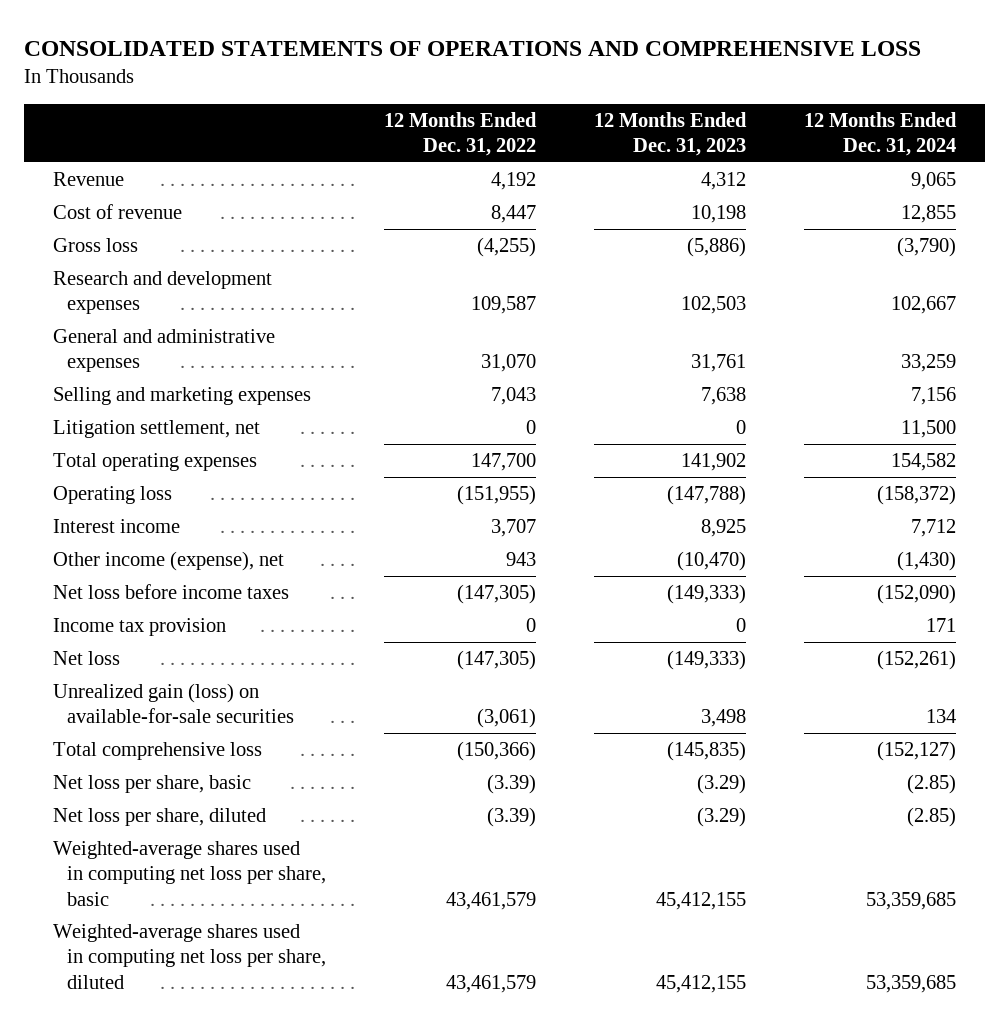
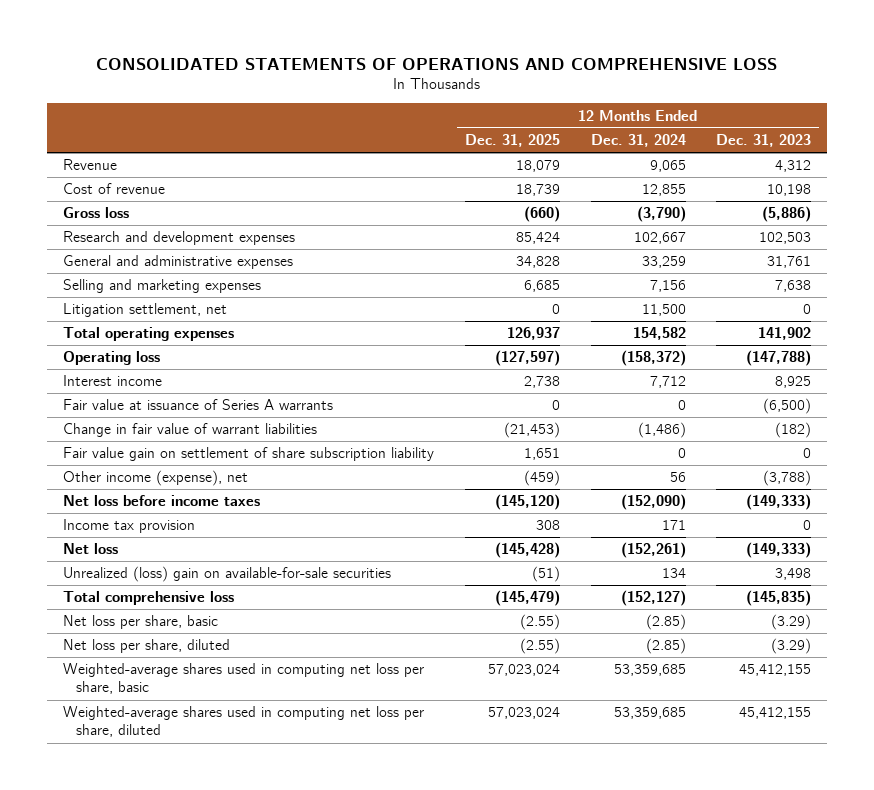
- | 12 Months Ended Dec. 31, 2022 | 12 Months Ended Dec. 31, 2023 | 12 Months Ended Dec. 31, 2024
+ | 12 Months Ended Dec. 31, 2025 | 12 Months Ended Dec. 31, 2024 | 12 Months Ended Dec. 31, 2023
- Other income (expense), net | 943 | (10,470) | (1,430)
+ Fair value at issuance of Series A warrants | 0 | 0 | (6,500)
+ Change in fair value of warrant liabilities | (21,453) | (1,486) | (182)
+ Fair value gain on settlement of share subscription liability | 1,651 | 0 | 0
+ Other income (expense), net | (459) | 56 | (3,788)
- Unrealized gain (loss) on available-for-sale securities | (3,061) | 3,498 | 134
+ Unrealized (loss) gain on available-for-sale securities | (51) | 134 | 3,498

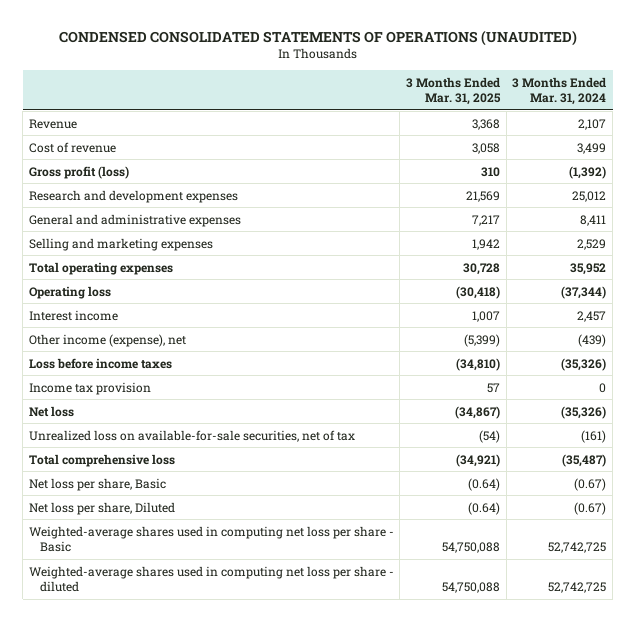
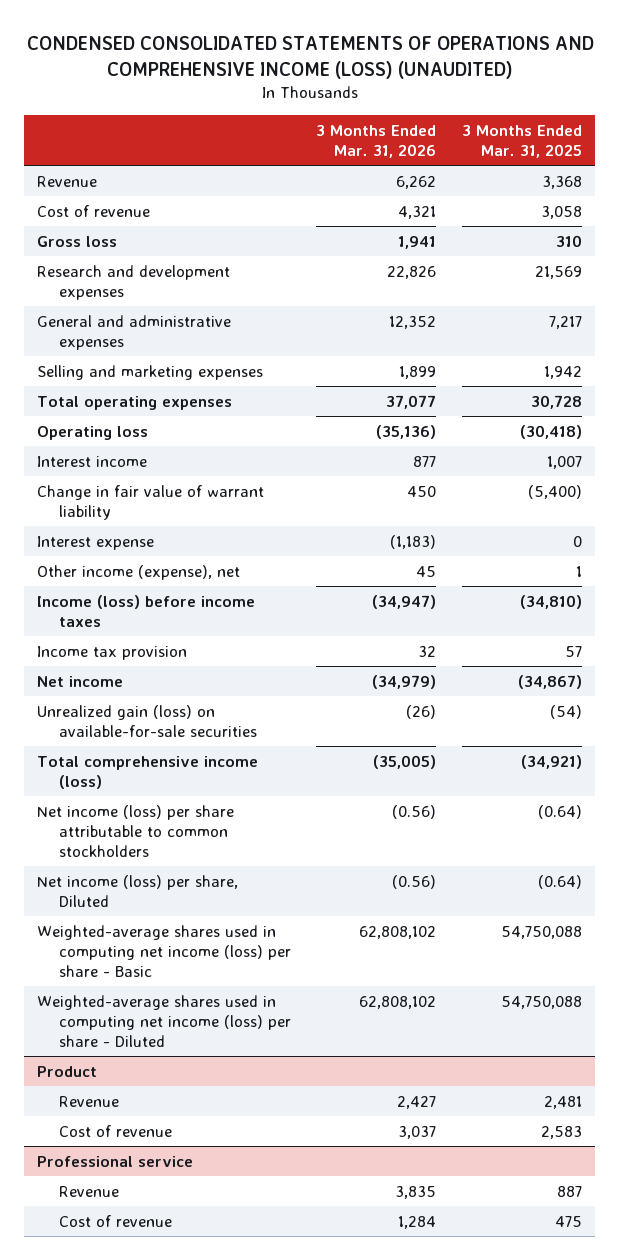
- CONDENSED CONSOLIDATED STATEMENTS OF OPERATIONS (UNAUDITED)
+ CONDENSED CONSOLIDATED STATEMENTS OF OPERATIONS AND COMPREHENSIVE INCOME (LOSS) (UNAUDITED)
- | 3 Months Ended Mar. 31, 2025 | 3 Months Ended Mar. 31, 2024
+ | 3 Months Ended Mar. 31, 2026 | 3 Months Ended Mar. 31, 2025
- Gross profit (loss) | 310 | (1,392)
+ Gross loss | 1,941 | 310
- Other income (expense), net | (5,399) | (439)
- Loss before income taxes | (34,810) | (35,326)
+ Change in fair value of warrant liability | 450 | (5,400)
+ Interest expense | (1,183) | 0
+ Other income (expense), net | 45 | 1
+ Income (loss) before income taxes | (34,947) | (34,810)
- Net loss | (34,867) | (35,326)
- Unrealized loss on available-for-sale securities, net of tax | (54) | (161)
- Total comprehensive loss | (34,921) | (35,487)
- Net loss per share, Basic | (0.64) | (0.67)
- Net loss per share, Diluted | (0.64) | (0.67)
- Weighted-average shares used in computing net loss per share - Basic | 54,750,088 | 52,742,725
- Weighted-average shares used in computing net loss per share - diluted | 54,750,088 | 52,742,725
+ Net income | (34,979) | (34,867)
+ Unrealized gain (loss) on available-for-sale securities | (26) | (54)
+ Total comprehensive income (loss) | (35,005) | (34,921)
+ Net income (loss) per share attributable to common stockholders | (0.56) | (0.64)
+ Net income (loss) per share, Diluted | (0.56) | (0.64)
+ Weighted-average shares used in computing net income (loss) per share - Basic | 62,808,102 | 54,750,088
+ Weighted-average shares used in computing net income (loss) per share - Diluted | 62,808,102 | 54,750,088
+ Product
+ Revenue | 2,427 | 2,481
+ Cost of revenue | 3,037 | 2,583
+ Professional service
+ Revenue | 3,835 | 887
+ Cost of revenue | 1,284 | 475

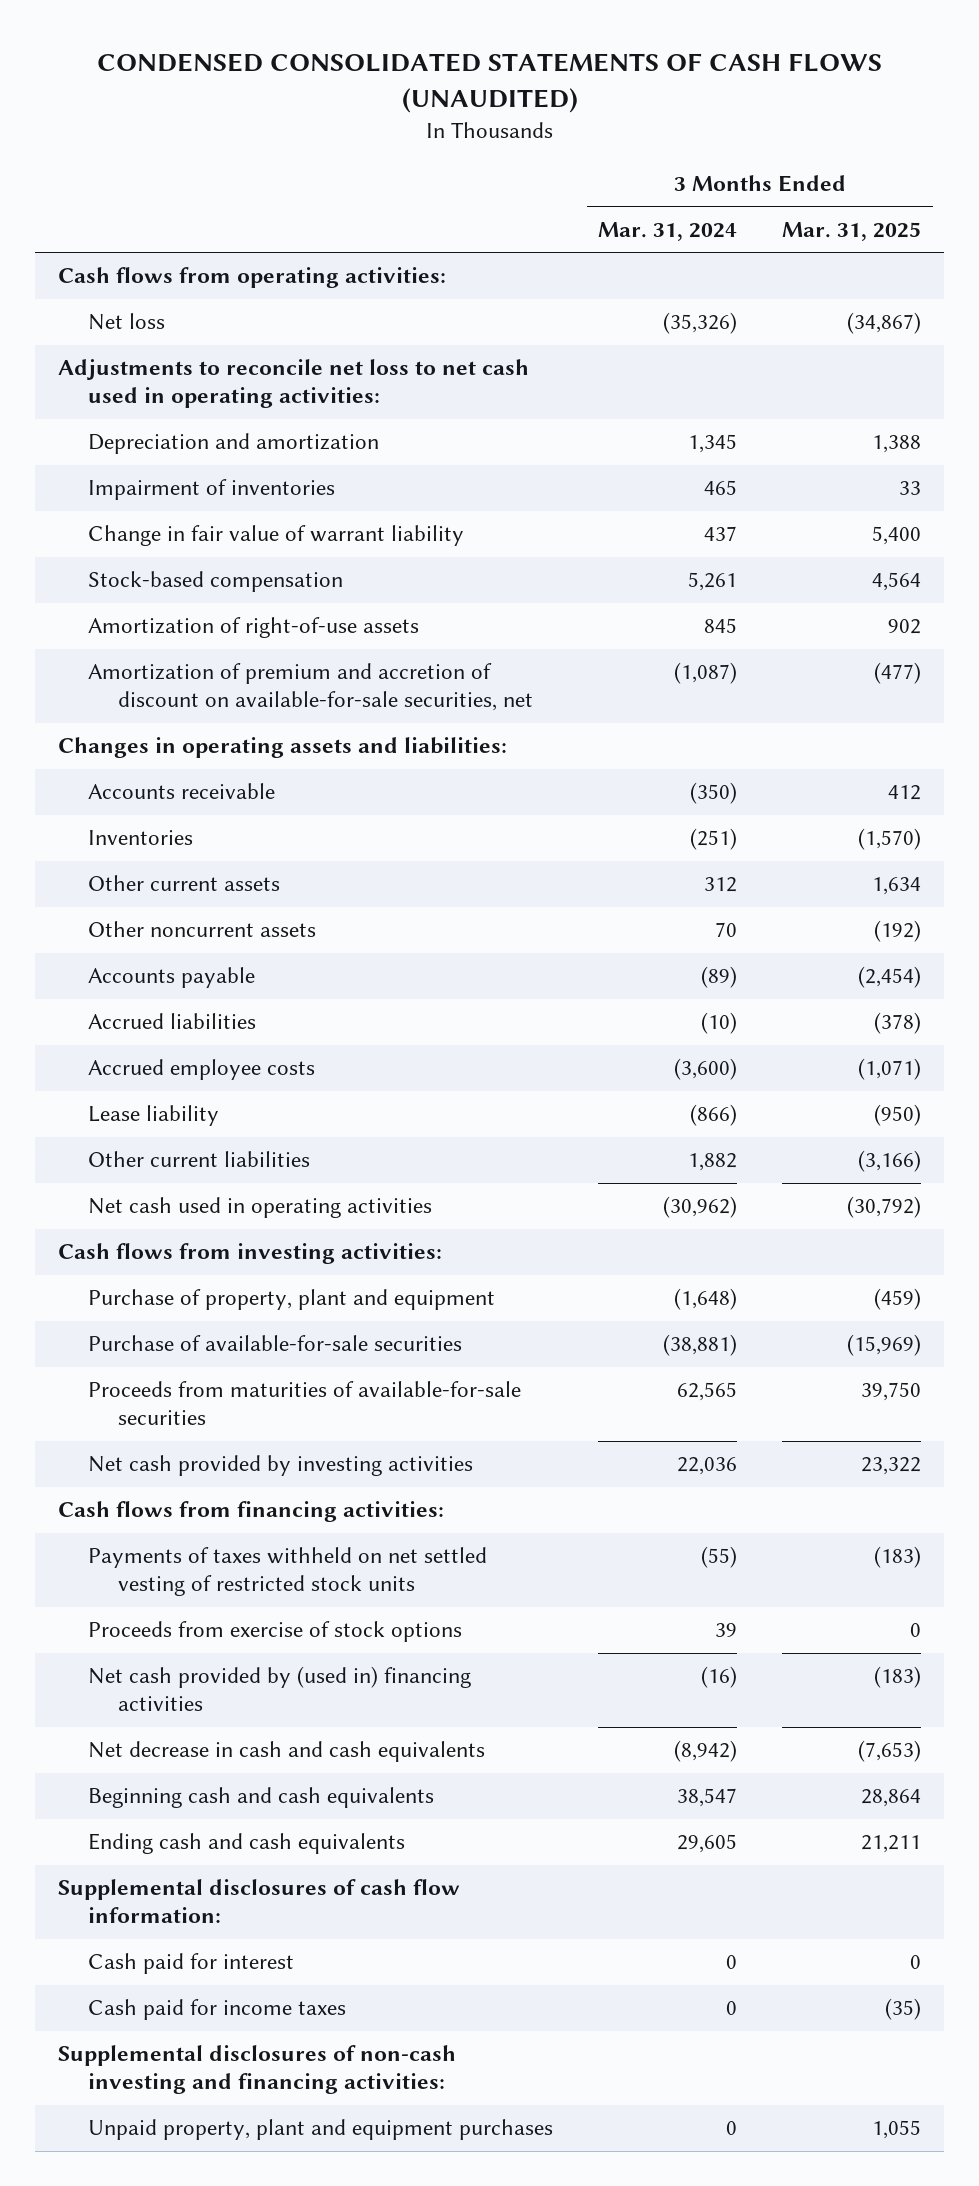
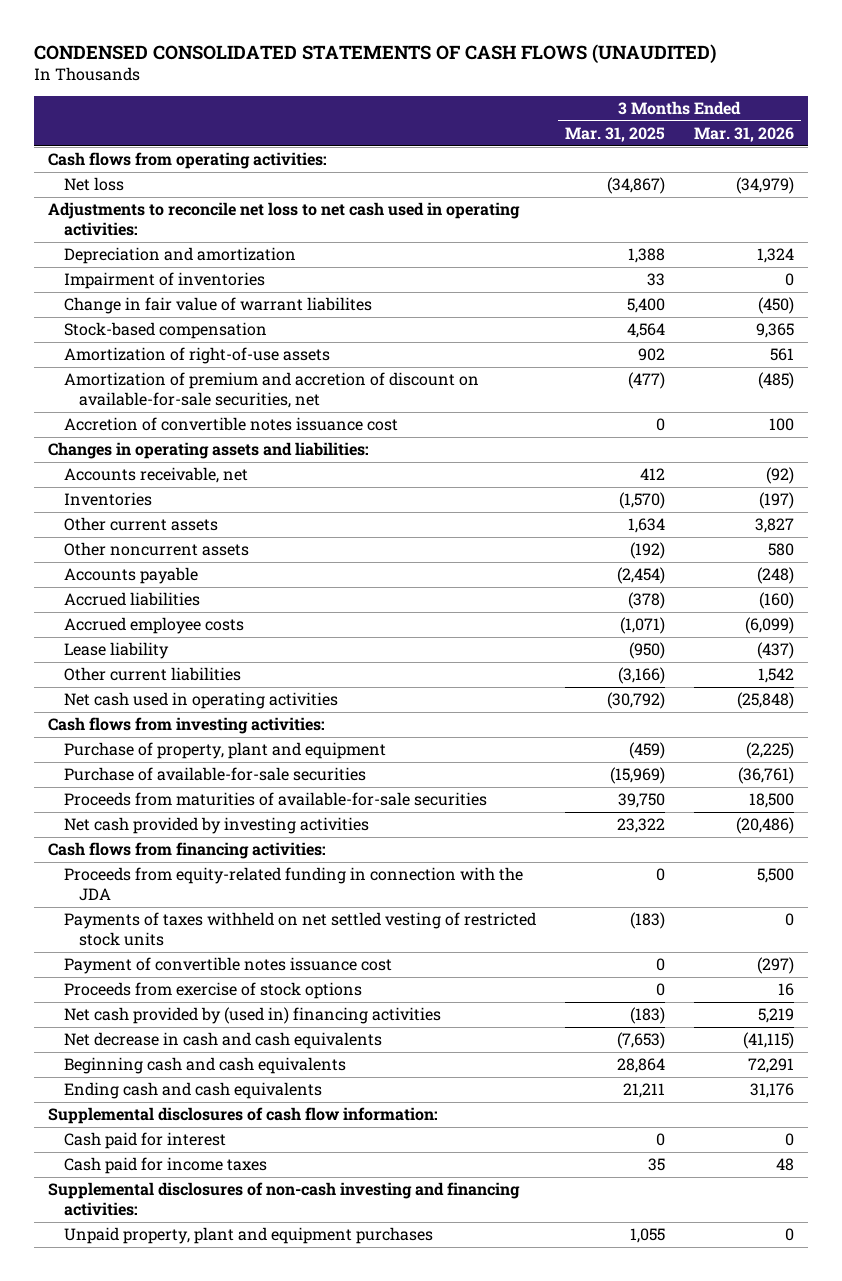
- | 3 Months Ended Mar. 31, 2024 | 3 Months Ended Mar. 31, 2025
+ | 3 Months Ended Mar. 31, 2025 | 3 Months Ended Mar. 31, 2026
- Change in fair value of warrant liability | 437 | 5,400
+ Change in fair value of warrant liabilites | 5,400 | (450)
+ Accretion of convertible notes issuance cost | 0 | 100
- Accounts receivable | (350) | 412
+ Accounts receivable, net | 412 | (92)
+ Proceeds from equity-related funding in connection with the JDA | 0 | 5,500
+ Payment of convertible notes issuance cost | 0 | (297)
- Cash paid for income taxes | 0 | (35)
+ Cash paid for income taxes | 35 | 48

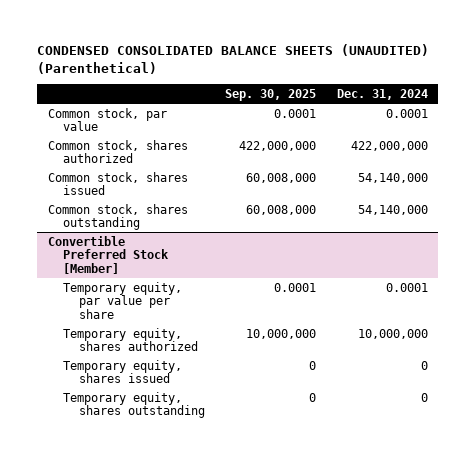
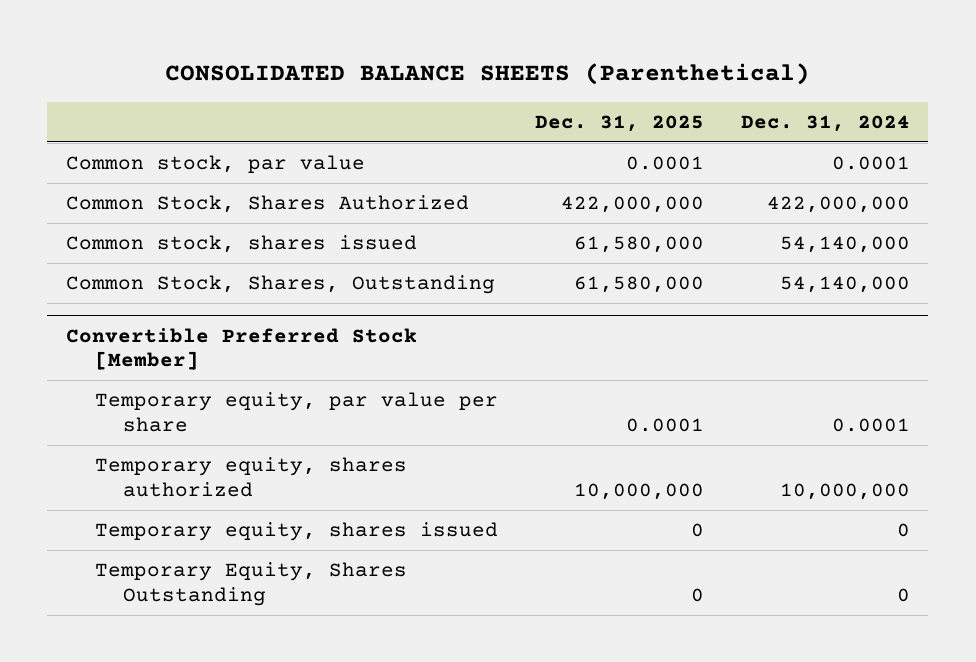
- CONDENSED CONSOLIDATED BALANCE SHEETS (UNAUDITED) (Parenthetical)
+ CONSOLIDATED BALANCE SHEETS (Parenthetical)
- | Sep. 30, 2025 | Dec. 31, 2024
+ | Dec. 31, 2025 | Dec. 31, 2024
- Common stock, shares authorized | 422,000,000 | 422,000,000
+ Common Stock, Shares Authorized | 422,000,000 | 422,000,000
- Common stock, shares outstanding | 60,008,000 | 54,140,000
+ Common Stock, Shares, Outstanding | 61,580,000 | 54,140,000
@ Convertible Preferred Stock [Member]
- Temporary equity, shares outstanding | 0 | 0
+ Temporary Equity, Shares Outstanding | 0 | 0

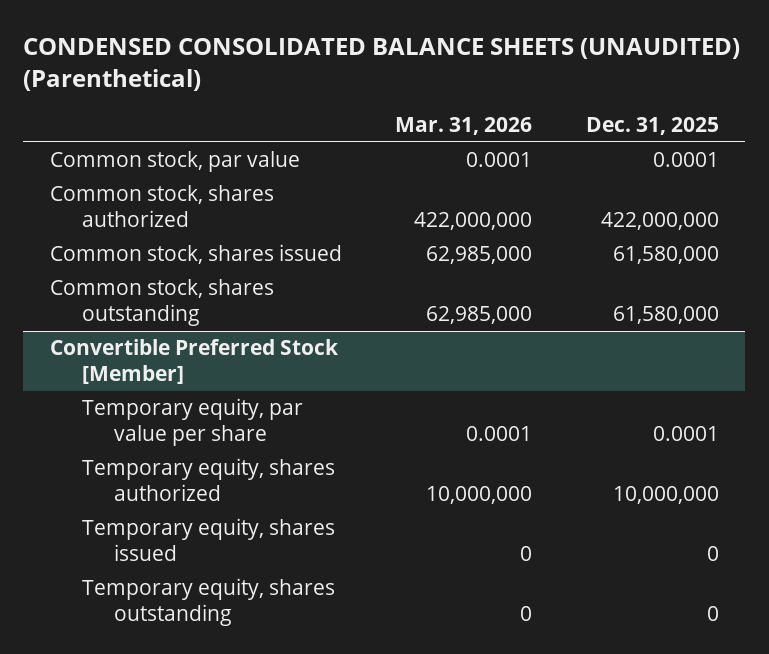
- CONSOLIDATED BALANCE SHEETS (Parenthetical)
+ CONDENSED CONSOLIDATED BALANCE SHEETS (UNAUDITED) (Parenthetical)
- | Dec. 31, 2025 | Dec. 31, 2024
+ | Mar. 31, 2026 | Dec. 31, 2025
- Common Stock, Shares Authorized | 422,000,000 | 422,000,000
+ Common stock, shares authorized | 422,000,000 | 422,000,000
- Common Stock, Shares, Outstanding | 61,580,000 | 54,140,000
+ Common stock, shares outstanding | 62,985,000 | 61,580,000
@ Convertible Preferred Stock [Member]
- Temporary Equity, Shares Outstanding | 0 | 0
+ Temporary equity, shares outstanding | 0 | 0

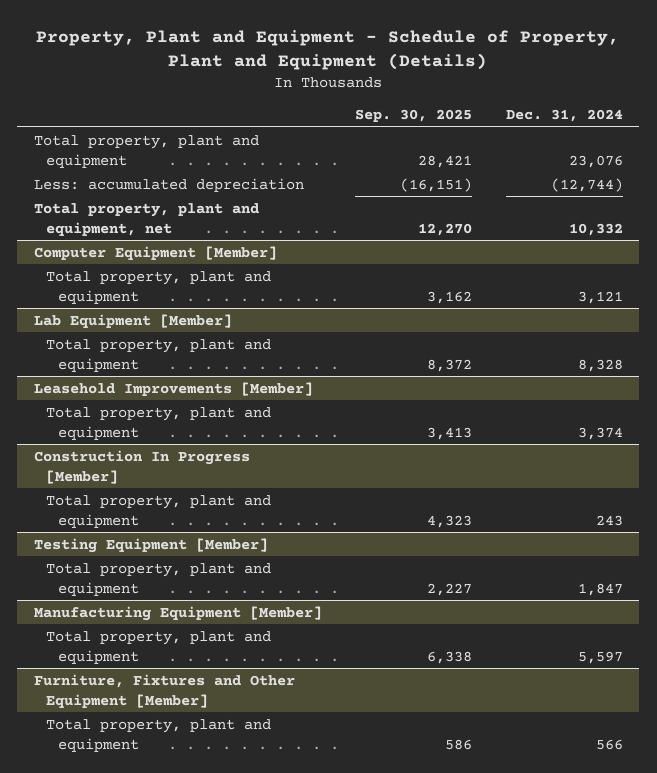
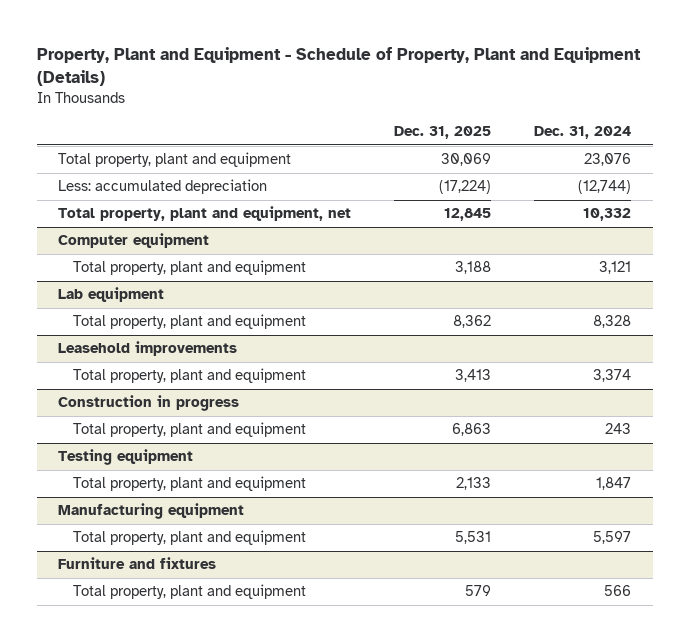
- | Sep. 30, 2025 | Dec. 31, 2024
+ | Dec. 31, 2025 | Dec. 31, 2024
- Computer Equipment [Member]
+ Computer equipment
- Lab Equipment [Member]
+ Lab equipment
- Leasehold Improvements [Member]
+ Leasehold improvements
- Construction In Progress [Member]
+ Construction in progress
- Testing Equipment [Member]
+ Testing equipment
- Manufacturing Equipment [Member]
+ Manufacturing equipment
- Furniture, Fixtures and Other Equipment [Member]
+ Furniture and fixtures

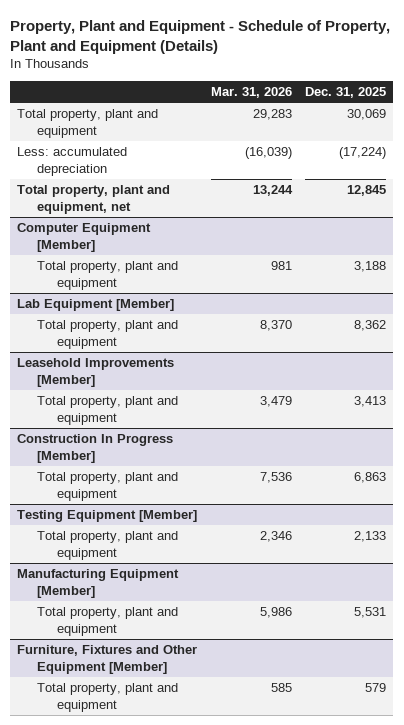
- | Dec. 31, 2025 | Dec. 31, 2024
+ | Mar. 31, 2026 | Dec. 31, 2025
- Computer equipment
+ Computer Equipment [Member]
- Lab equipment
+ Lab Equipment [Member]
- Leasehold improvements
+ Leasehold Improvements [Member]
- Construction in progress
+ Construction In Progress [Member]
- Testing equipment
+ Testing Equipment [Member]
- Manufacturing equipment
+ Manufacturing Equipment [Member]
- Furniture and fixtures
+ Furniture, Fixtures and Other Equipment [Member]

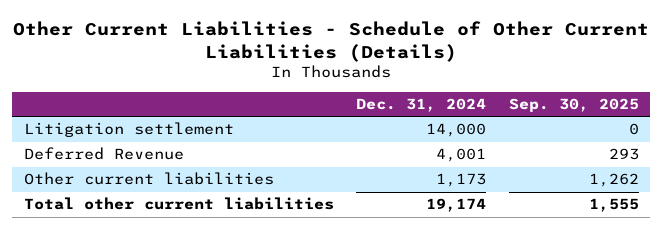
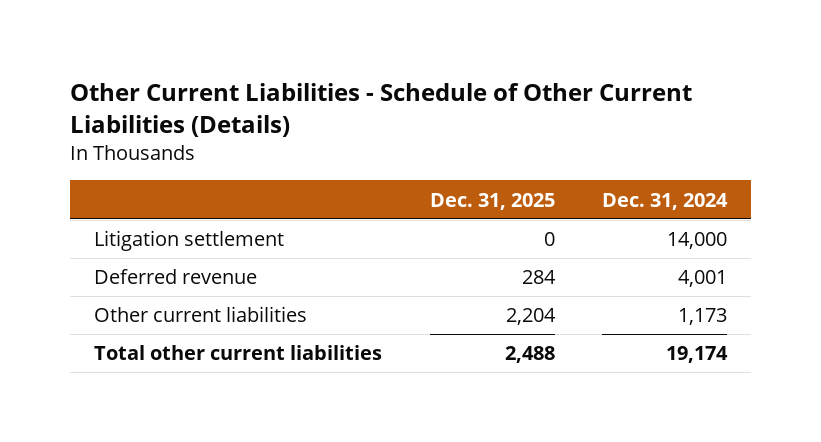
- | Dec. 31, 2024 | Sep. 30, 2025
+ | Dec. 31, 2025 | Dec. 31, 2024
- Deferred Revenue | 4,001 | 293
+ Deferred revenue | 284 | 4,001

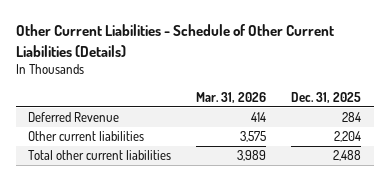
- | Dec. 31, 2025 | Dec. 31, 2024
+ | Mar. 31, 2026 | Dec. 31, 2025
- Litigation settlement | 0 | 14,000
- Deferred revenue | 284 | 4,001
+ Deferred Revenue | 414 | 284

